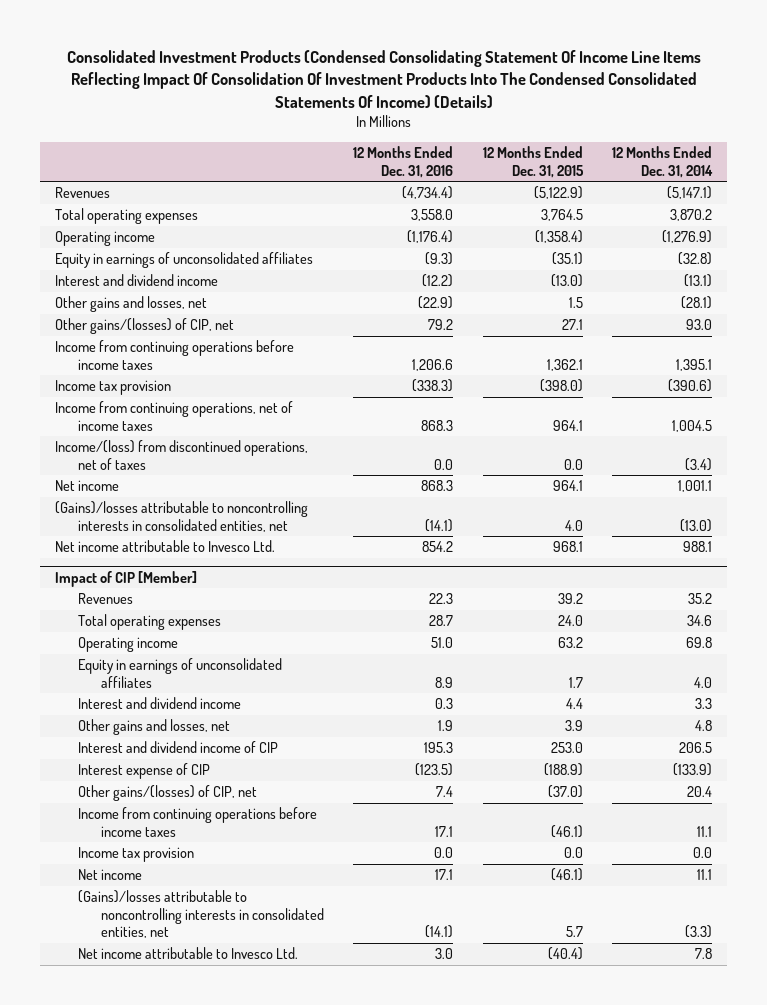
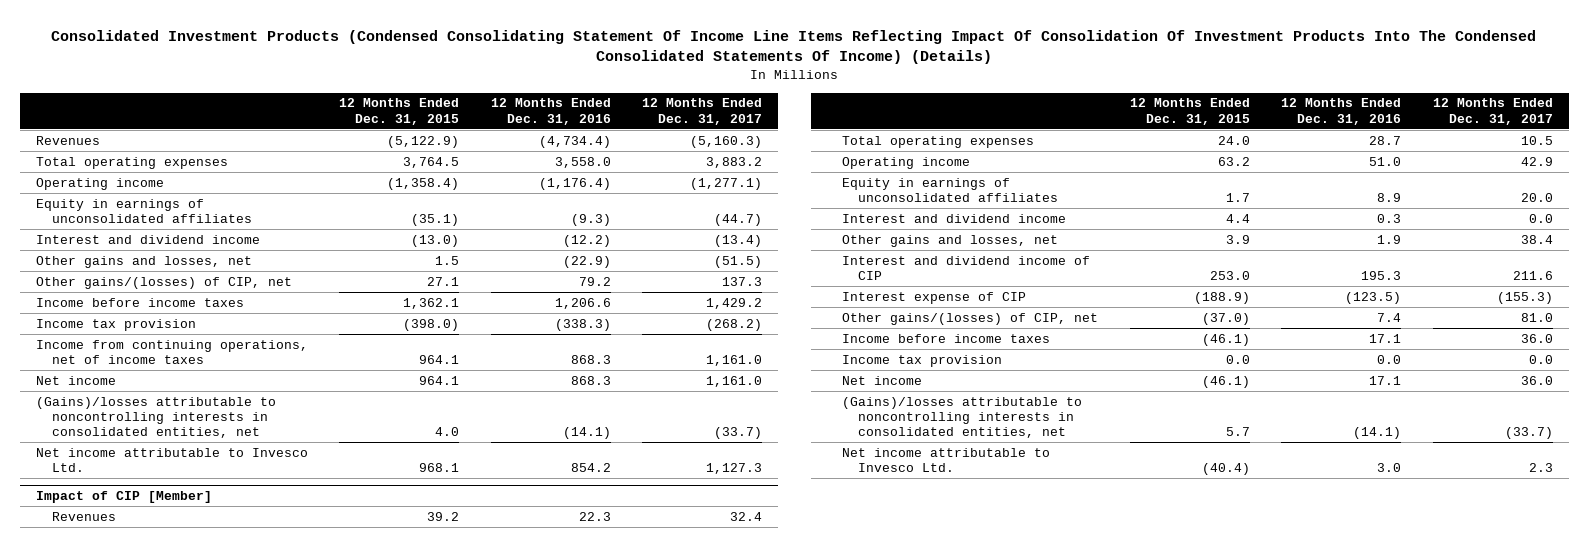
- | 12 Months Ended Dec. 31, 2016 | 12 Months Ended Dec. 31, 2015 | 12 Months Ended Dec. 31, 2014
+ | 12 Months Ended Dec. 31, 2015 | 12 Months Ended Dec. 31, 2016 | 12 Months Ended Dec. 31, 2017
- Income from continuing operations before income taxes | 1,206.6 | 1,362.1 | 1,395.1
+ Income before income taxes | 1,362.1 | 1,206.6 | 1,429.2
- Income/(loss) from discontinued operations, net of taxes | 0.0 | 0.0 | (3.4)
@ Impact of CIP [Member]
- Income from continuing operations before income taxes | 17.1 | (46.1) | 11.1
+ Income before income taxes | (46.1) | 17.1 | 36.0

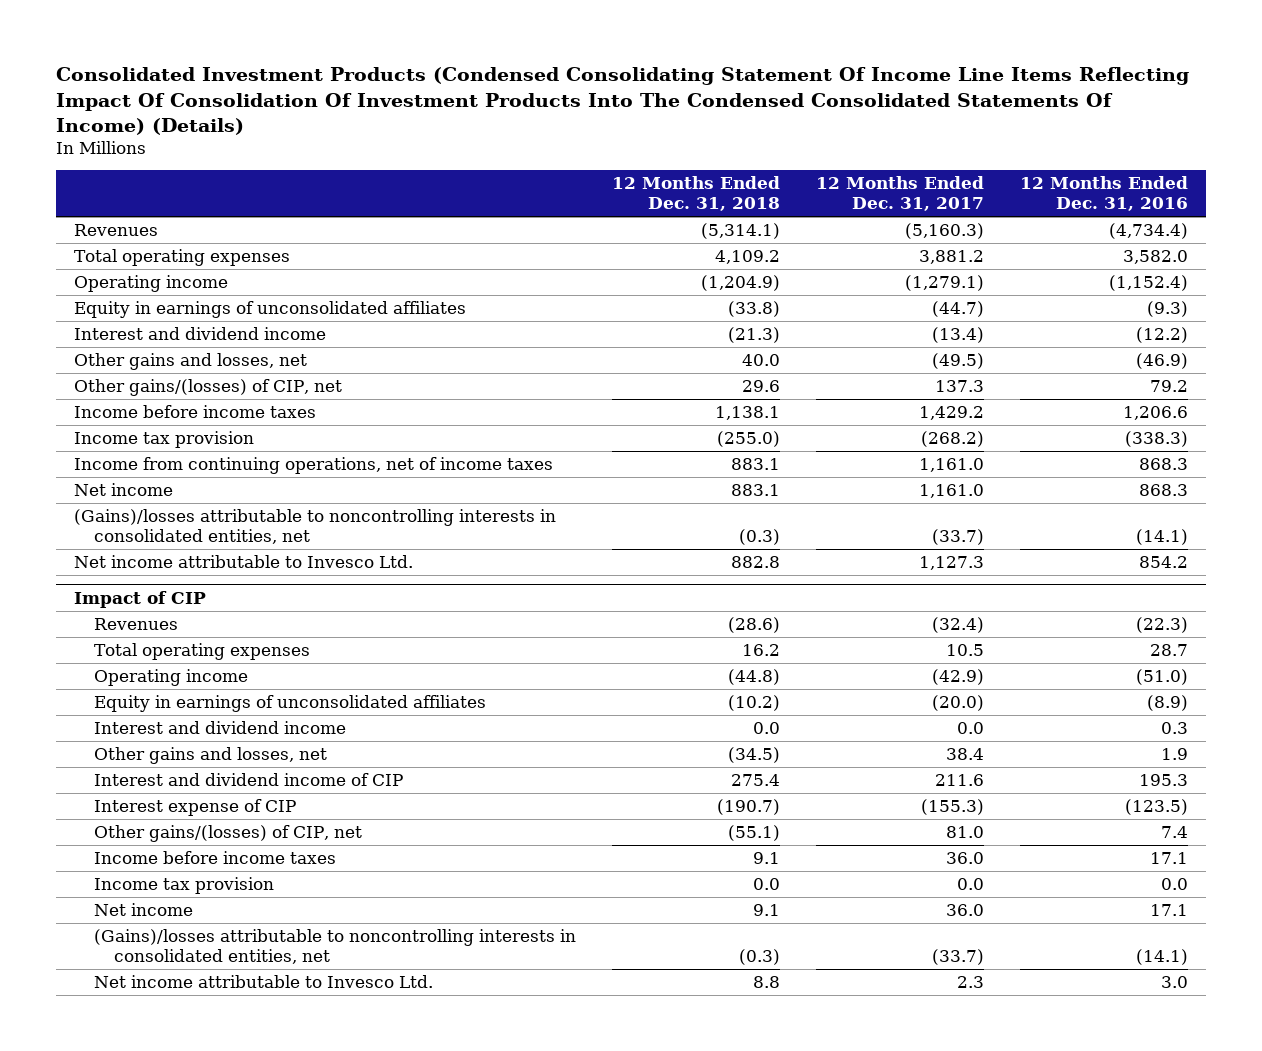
- | 12 Months Ended Dec. 31, 2015 | 12 Months Ended Dec. 31, 2016 | 12 Months Ended Dec. 31, 2017
+ | 12 Months Ended Dec. 31, 2018 | 12 Months Ended Dec. 31, 2017 | 12 Months Ended Dec. 31, 2016
- Total operating expenses | 3,764.5 | 3,558.0 | 3,883.2
- Operating income | (1,358.4) | (1,176.4) | (1,277.1)
+ Total operating expenses | 4,109.2 | 3,881.2 | 3,582.0
+ Operating income | (1,204.9) | (1,279.1) | (1,152.4)
- Other gains and losses, net | 1.5 | (22.9) | (51.5)
+ Other gains and losses, net | 40.0 | (49.5) | (46.9)
- Impact of CIP [Member]
- Revenues | 39.2 | 22.3 | 32.4
+ Impact of CIP
+ Revenues | (28.6) | (32.4) | (22.3)
- Operating income | 63.2 | 51.0 | 42.9
- Equity in earnings of unconsolidated affiliates | 1.7 | 8.9 | 20.0
+ Operating income | (44.8) | (42.9) | (51.0)
+ Equity in earnings of unconsolidated affiliates | (10.2) | (20.0) | (8.9)

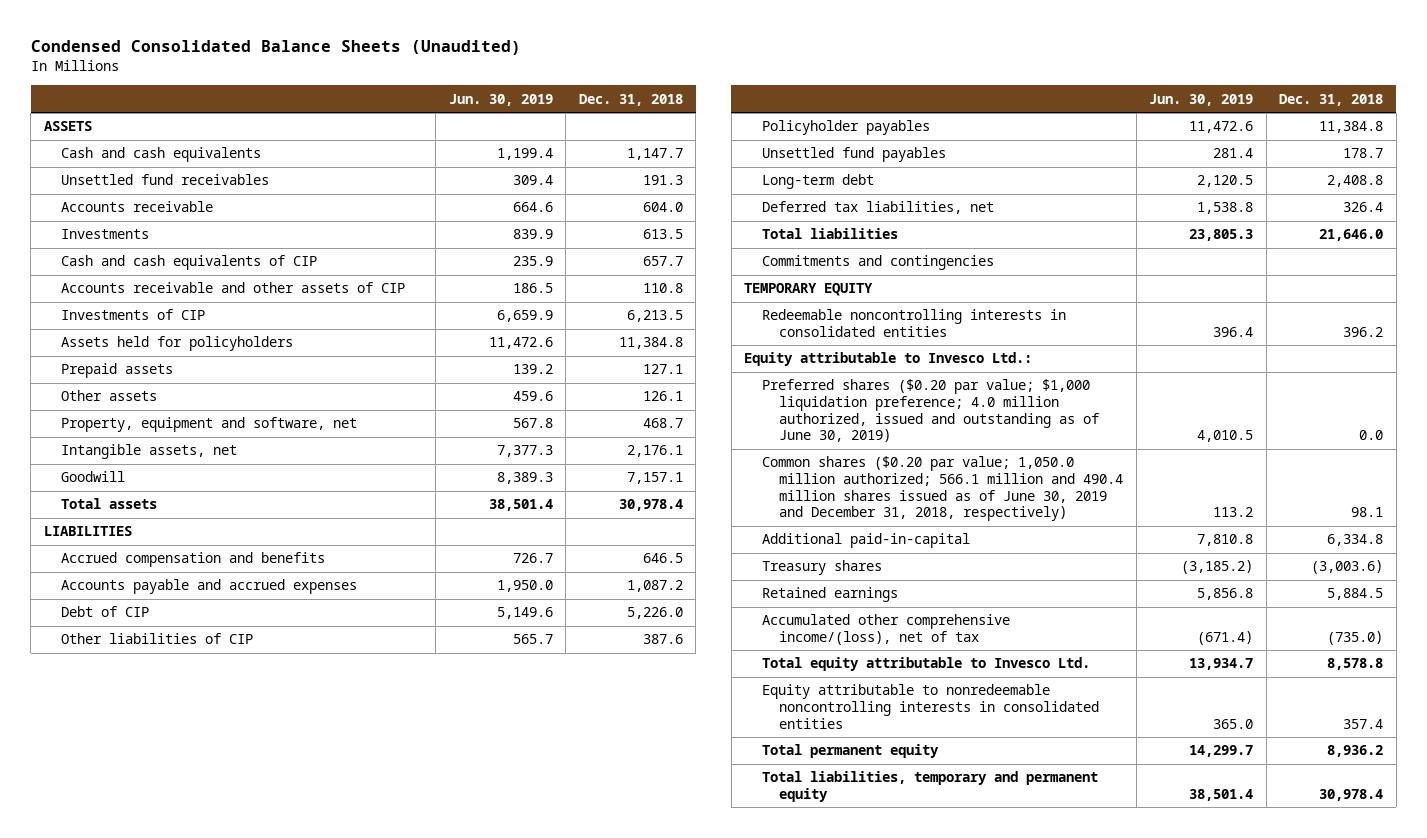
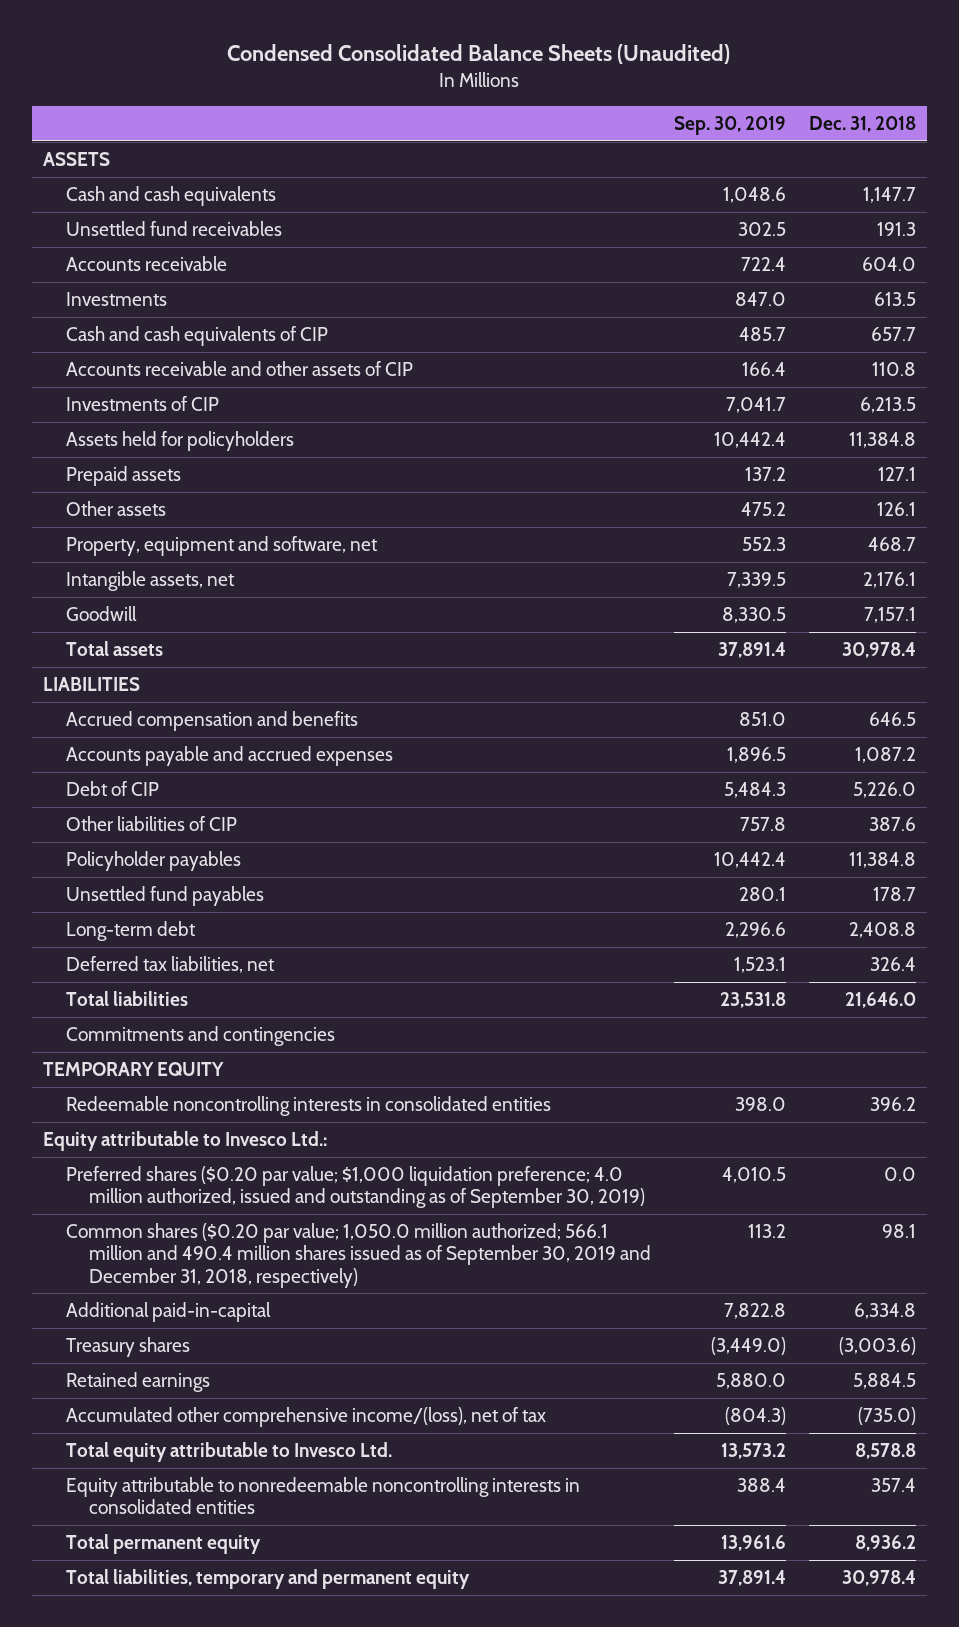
- | Jun. 30, 2019 | Dec. 31, 2018
+ | Sep. 30, 2019 | Dec. 31, 2018
- Preferred shares ($0.20 par value; $1,000 liquidation preference; 4.0 million authorized, issued and outstanding as of June 30, 2019) | 4,010.5 | 0.0
- Common shares ($0.20 par value; 1,050.0 million authorized; 566.1 million and 490.4 million shares issued as of June 30, 2019 and December 31, 2018, respectively) | 113.2 | 98.1
+ Preferred shares ($0.20 par value; $1,000 liquidation preference; 4.0 million authorized, issued and outstanding as of September 30, 2019) | 4,010.5 | 0.0
+ Common shares ($0.20 par value; 1,050.0 million authorized; 566.1 million and 490.4 million shares issued as of September 30, 2019 and December 31, 2018, respectively) | 113.2 | 98.1

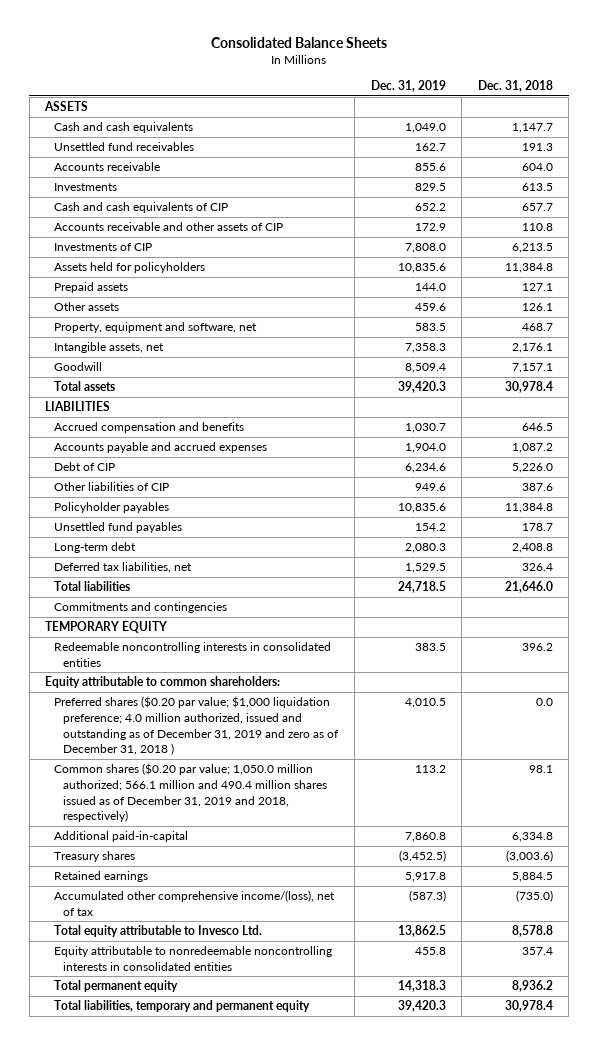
- Condensed Consolidated Balance Sheets (Unaudited)
+ Consolidated Balance Sheets
- | Sep. 30, 2019 | Dec. 31, 2018
+ | Dec. 31, 2019 | Dec. 31, 2018
- Equity attributable to Invesco Ltd.:
- Preferred shares ($0.20 par value; $1,000 liquidation preference; 4.0 million authorized, issued and outstanding as of September 30, 2019) | 4,010.5 | 0.0
- Common shares ($0.20 par value; 1,050.0 million authorized; 566.1 million and 490.4 million shares issued as of September 30, 2019 and December 31, 2018, respectively) | 113.2 | 98.1
+ Equity attributable to common shareholders:
+ Preferred shares ($0.20 par value; $1,000 liquidation preference; 4.0 million authorized, issued and outstanding as of December 31, 2019 and zero as of December 31, 2018 ) | 4,010.5 | 0.0
+ Common shares ($0.20 par value; 1,050.0 million authorized; 566.1 million and 490.4 million shares issued as of December 31, 2019 and 2018, respectively) | 113.2 | 98.1

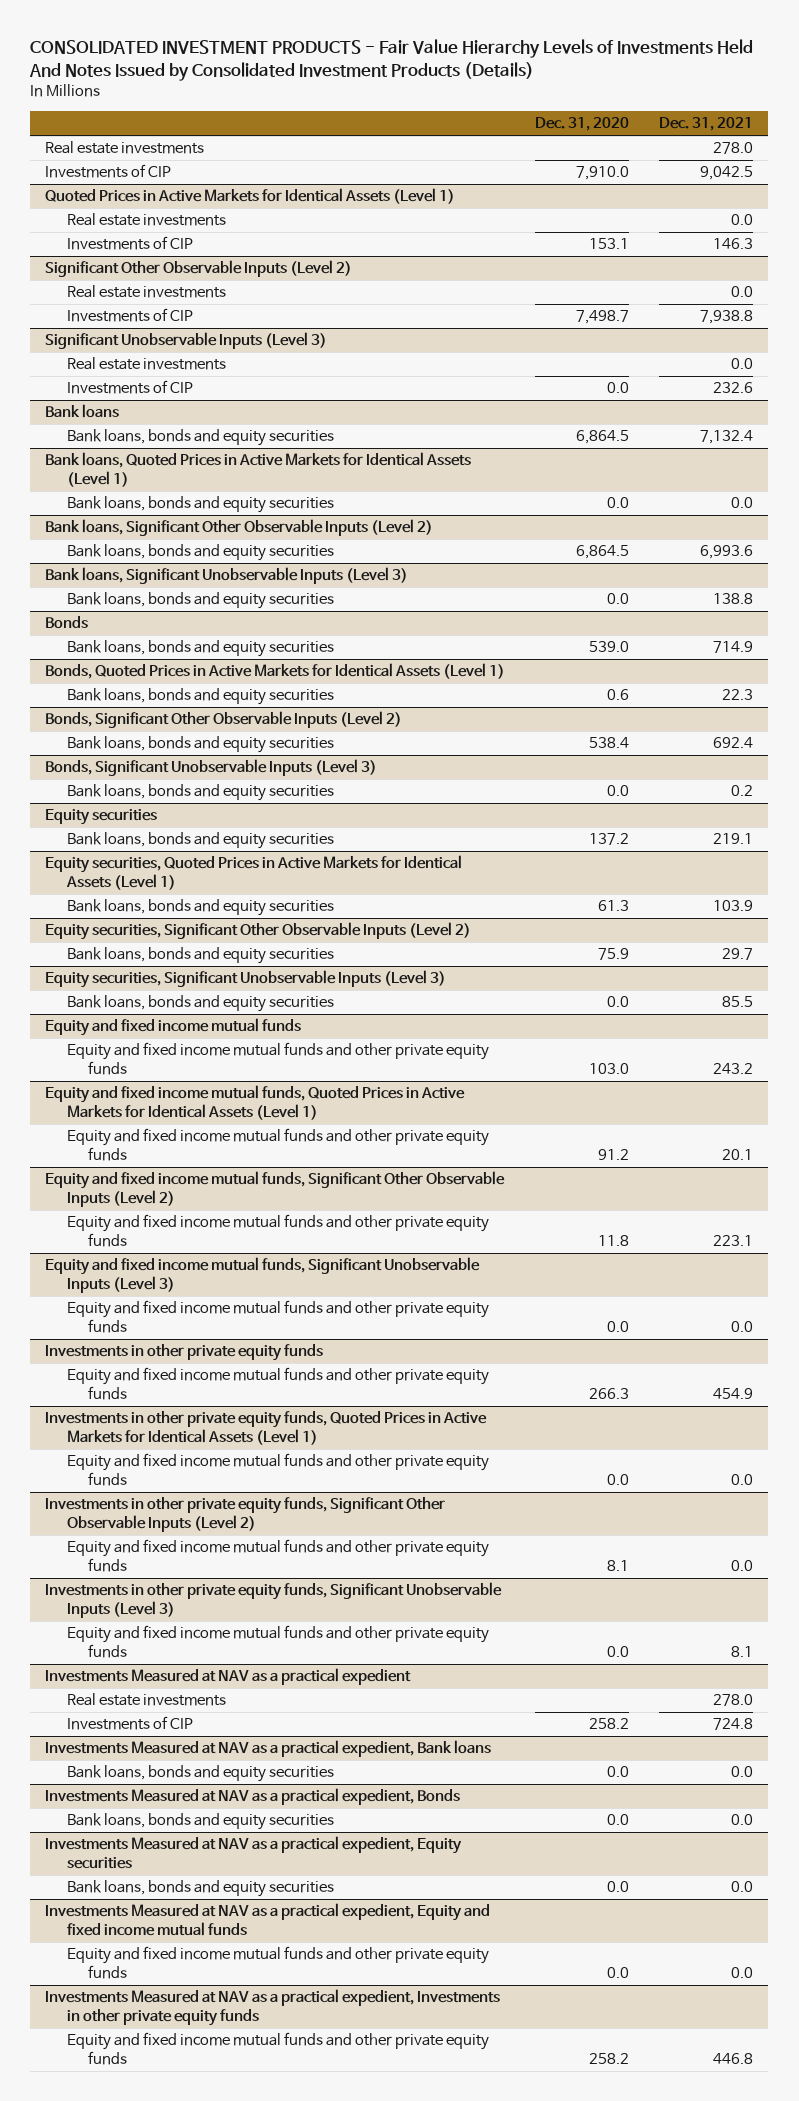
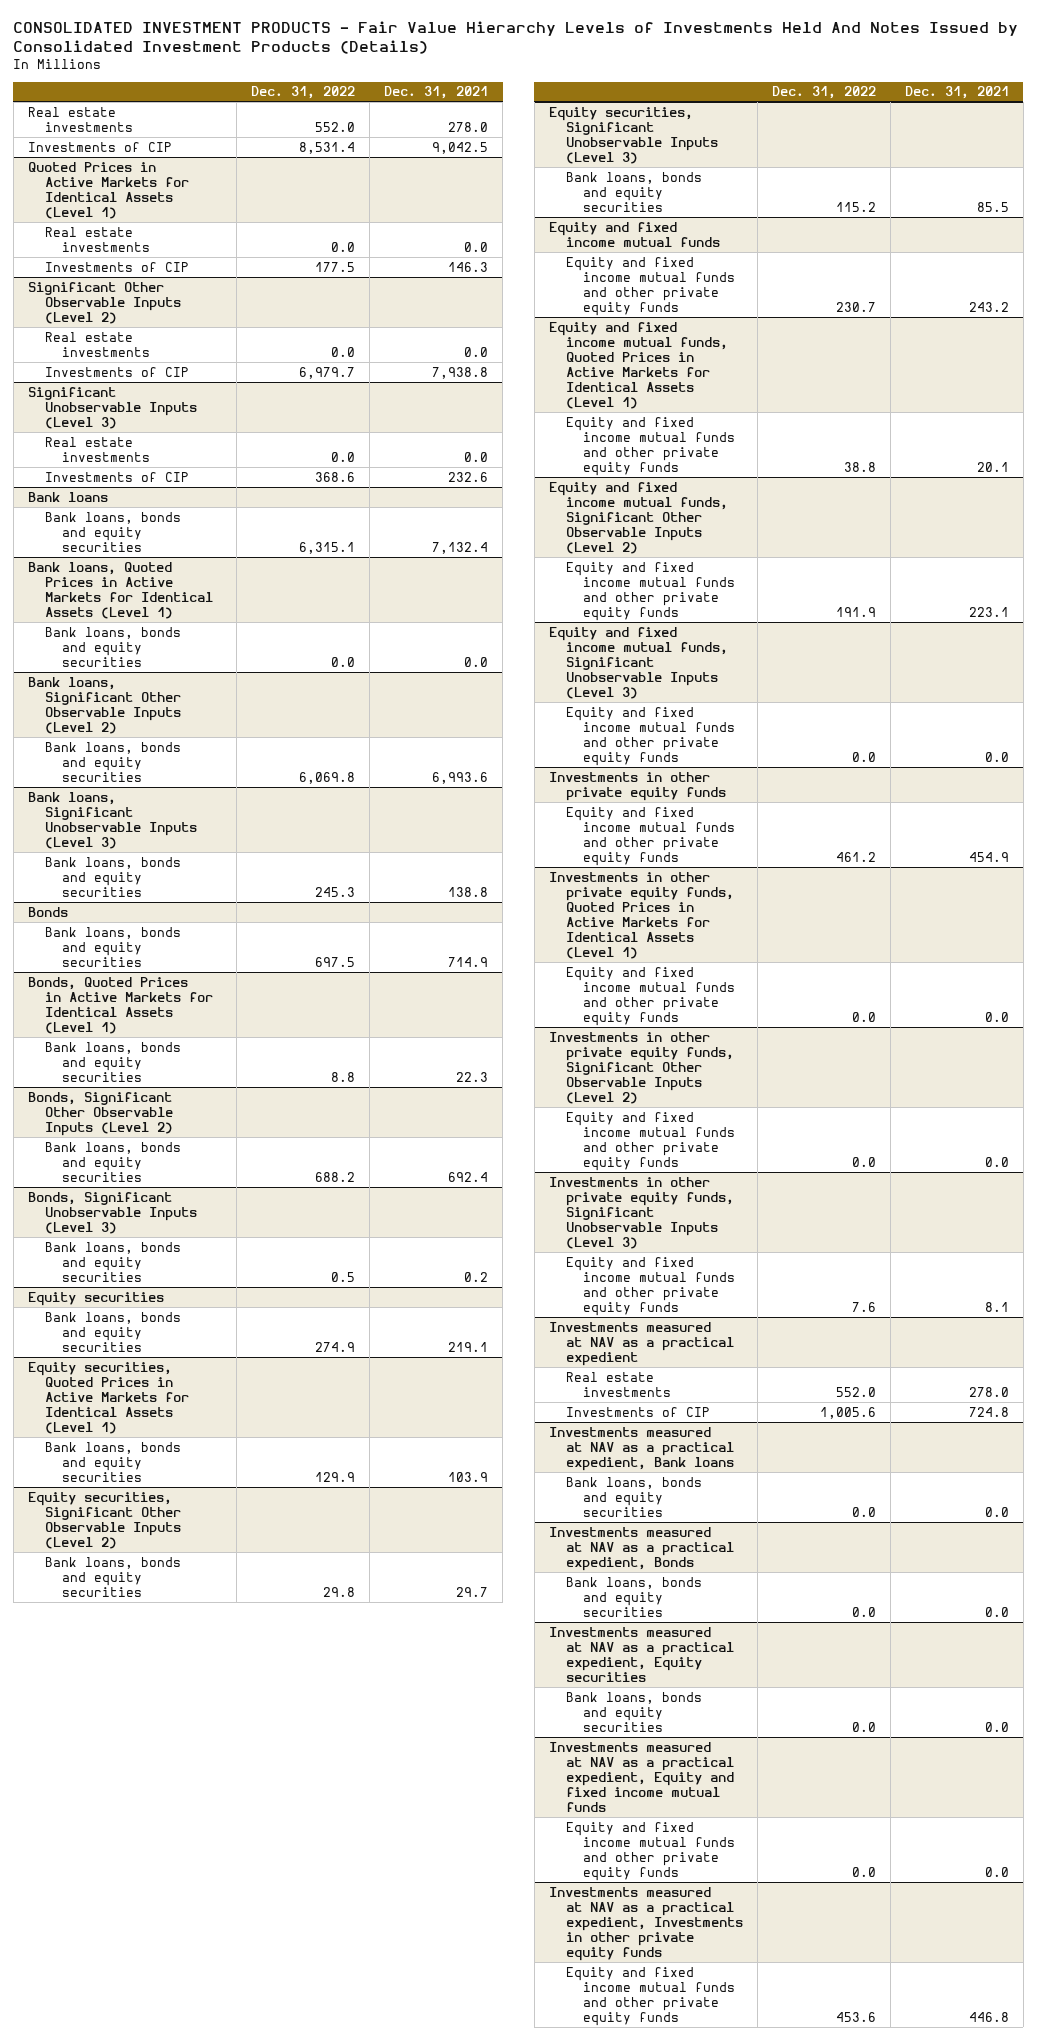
- | Dec. 31, 2020 | Dec. 31, 2021
+ | Dec. 31, 2022 | Dec. 31, 2021
- Investments Measured at NAV as a practical expedient
+ Investments measured at NAV as a practical expedient
- Investments Measured at NAV as a practical expedient, Bank loans
+ Investments measured at NAV as a practical expedient, Bank loans
- Investments Measured at NAV as a practical expedient, Bonds
+ Investments measured at NAV as a practical expedient, Bonds
- Investments Measured at NAV as a practical expedient, Equity securities
+ Investments measured at NAV as a practical expedient, Equity securities
- Investments Measured at NAV as a practical expedient, Equity and fixed income mutual funds
+ Investments measured at NAV as a practical expedient, Equity and fixed income mutual funds
- Investments Measured at NAV as a practical expedient, Investments in other private equity funds
+ Investments measured at NAV as a practical expedient, Investments in other private equity funds

